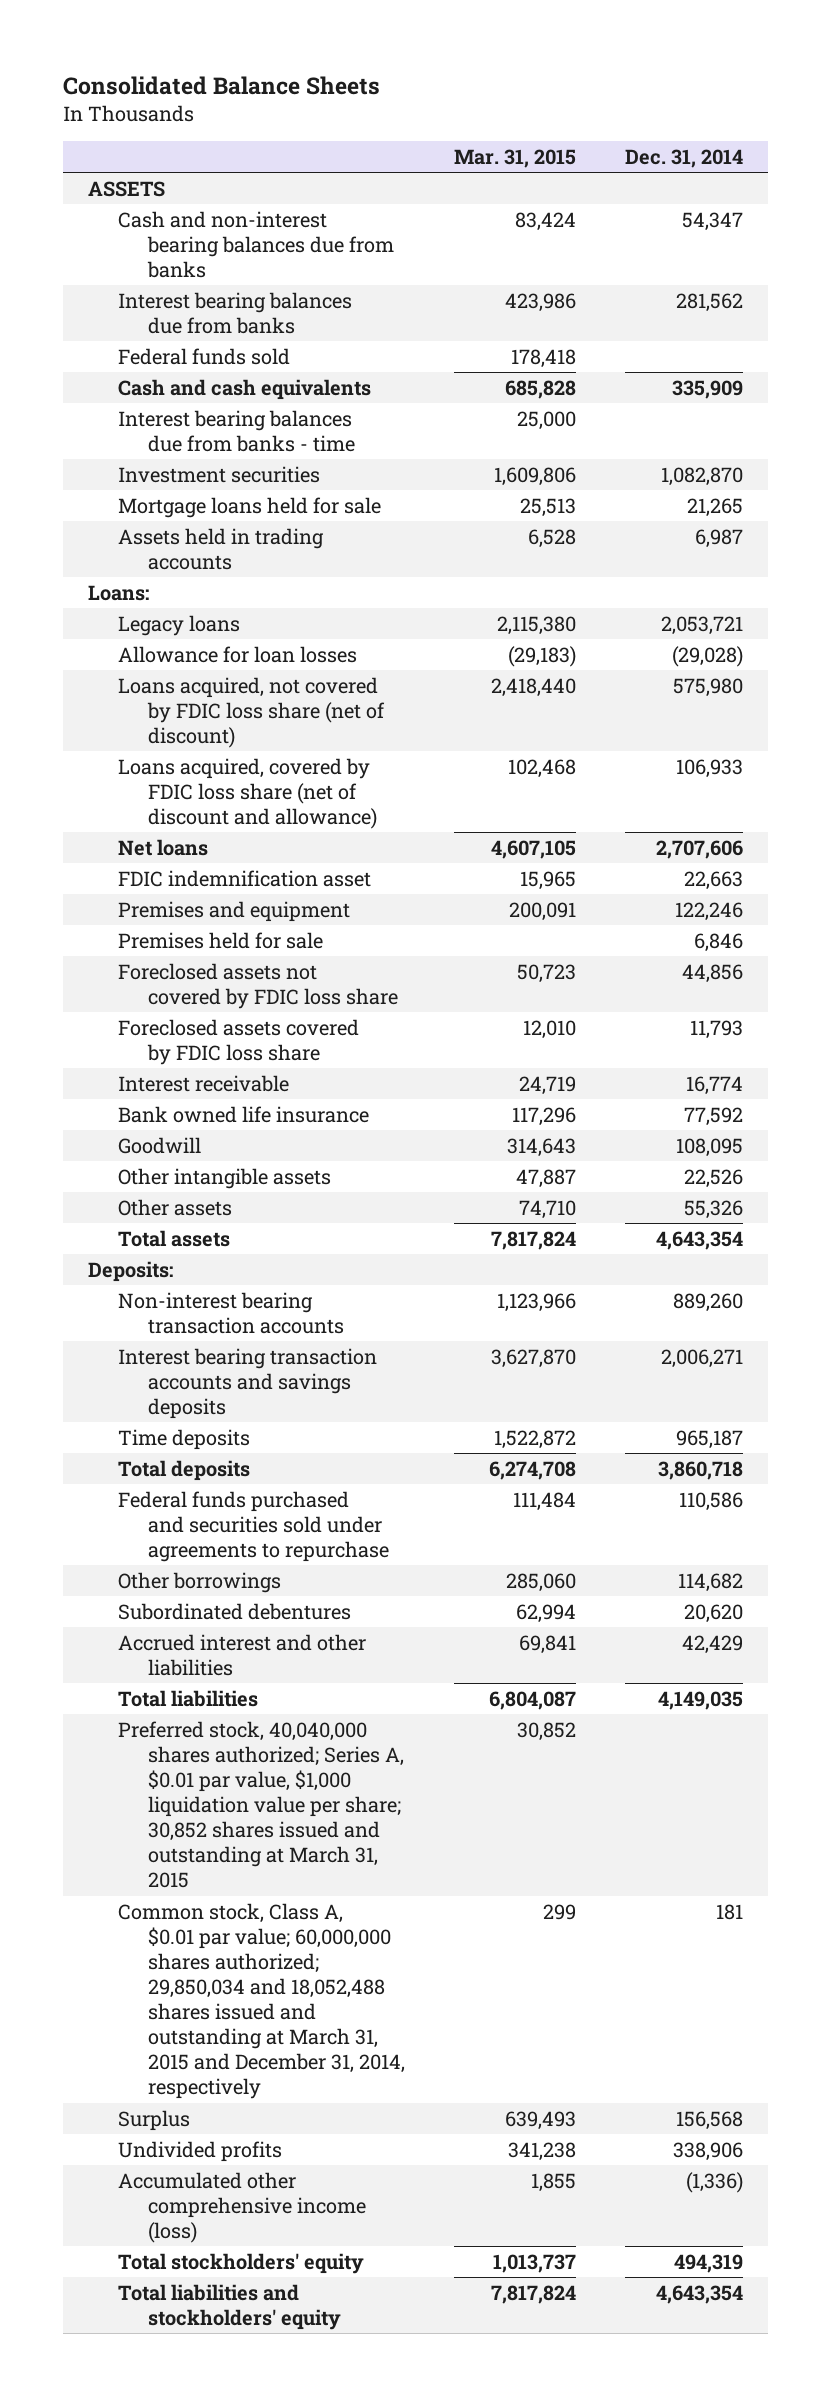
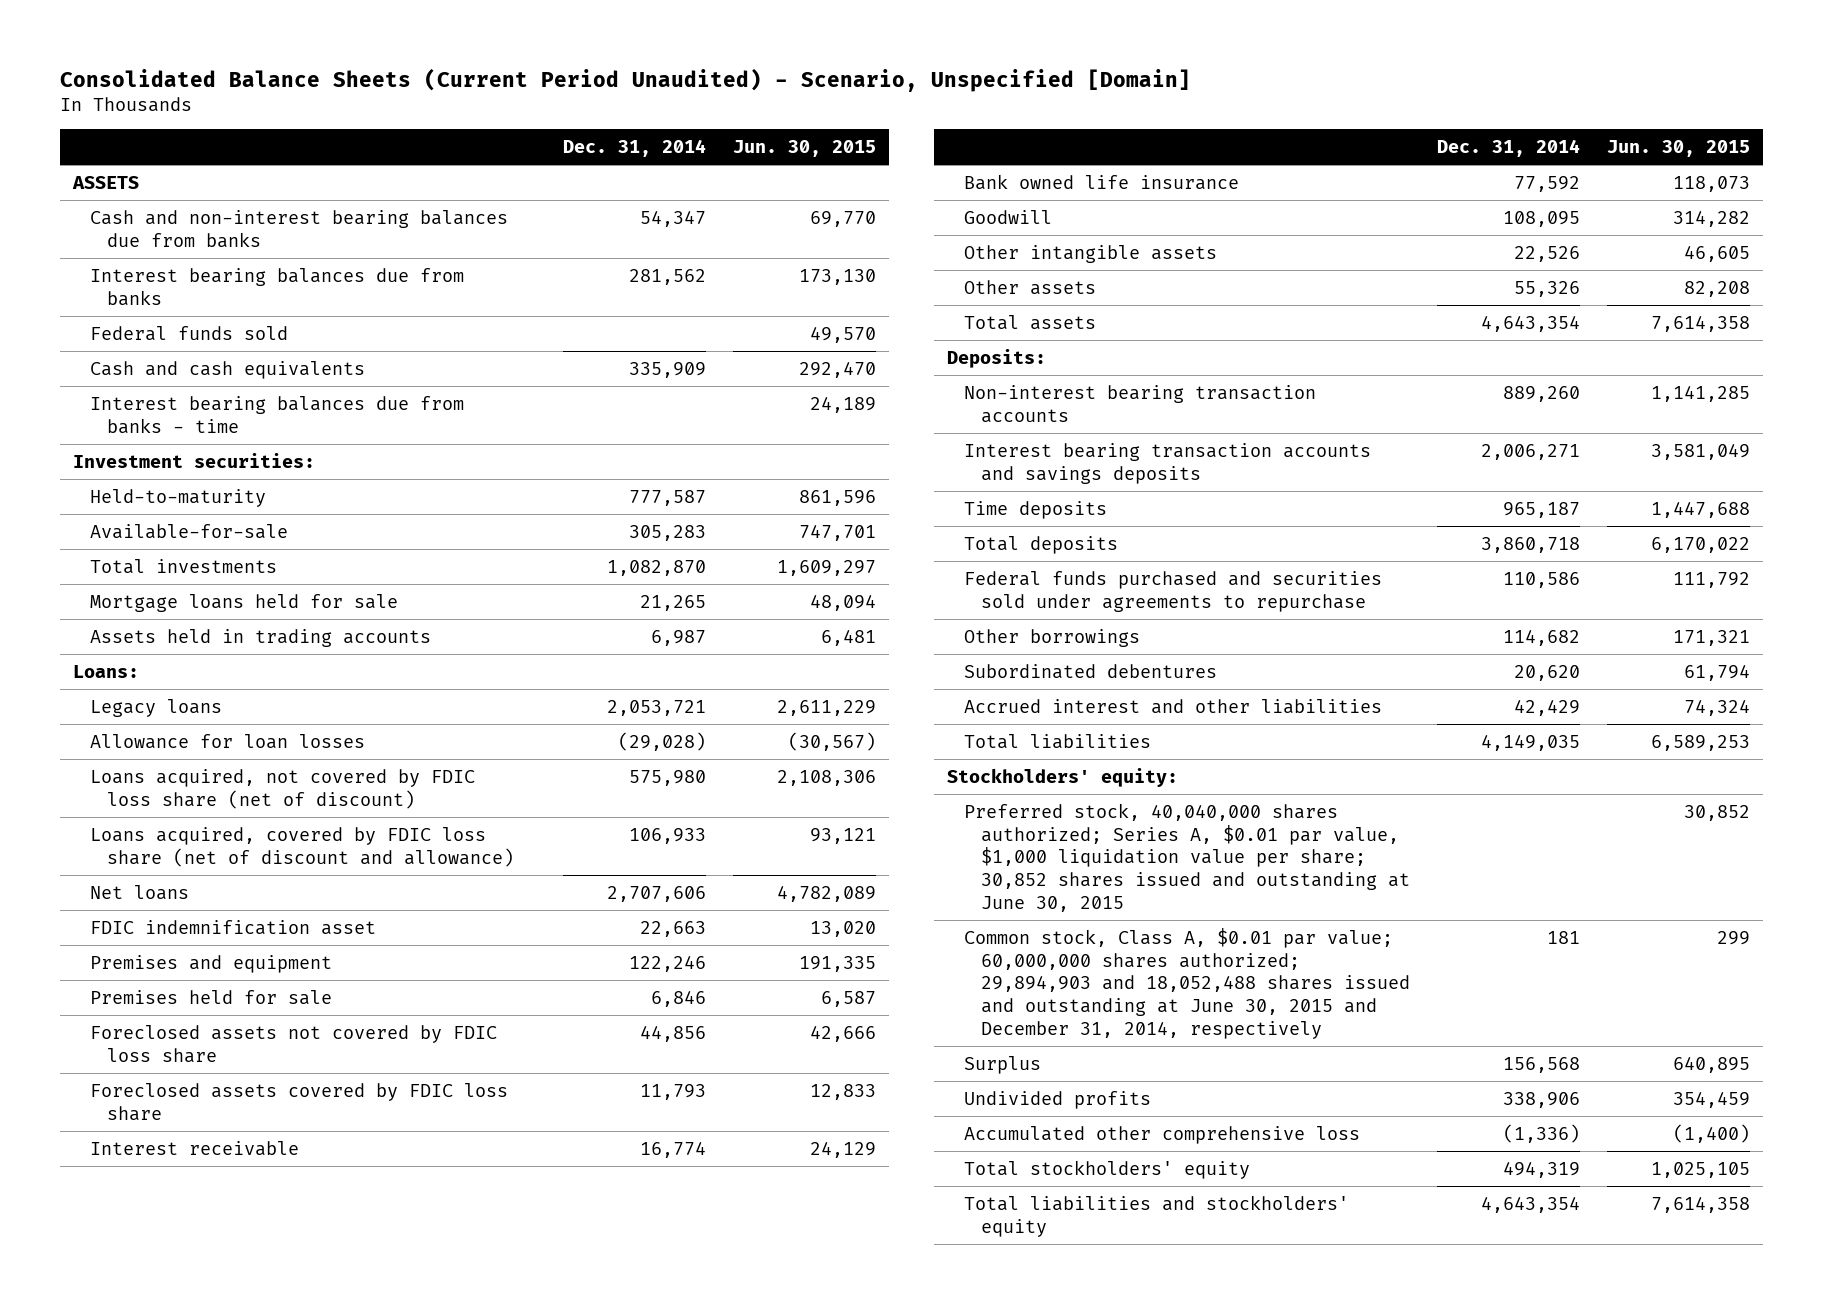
- Consolidated Balance Sheets
+ Consolidated Balance Sheets (Current Period Unaudited) - Scenario, Unspecified [Domain]
- | Mar. 31, 2015 | Dec. 31, 2014
+ | Dec. 31, 2014 | Jun. 30, 2015
- Investment securities | 1,609,806 | 1,082,870
+ Investment securities:
+ Held-to-maturity | 777,587 | 861,596
+ Available-for-sale | 305,283 | 747,701
+ Total investments | 1,082,870 | 1,609,297
- Preferred stock, 40,040,000 shares authorized; Series A, $0.01 par value, $1,000 liquidation value per share; 30,852 shares issued and outstanding at March 31, 2015 | 30,852 |
- Common stock, Class A, $0.01 par value; 60,000,000 shares authorized; 29,850,034 and 18,052,488 shares issued and outstanding at March 31, 2015 and December 31, 2014, respectively | 299 | 181
+ Stockholders' equity:
+ Preferred stock, 40,040,000 shares authorized; Series A, $0.01 par value, $1,000 liquidation value per share; 30,852 shares issued and outstanding at June 30, 2015 | | 30,852
+ Common stock, Class A, $0.01 par value; 60,000,000 shares authorized; 29,894,903 and 18,052,488 shares issued and outstanding at June 30, 2015 and December 31, 2014, respectively | 181 | 299
- Accumulated other comprehensive income (loss) | 1,855 | (1,336)
+ Accumulated other comprehensive loss | (1,336) | (1,400)

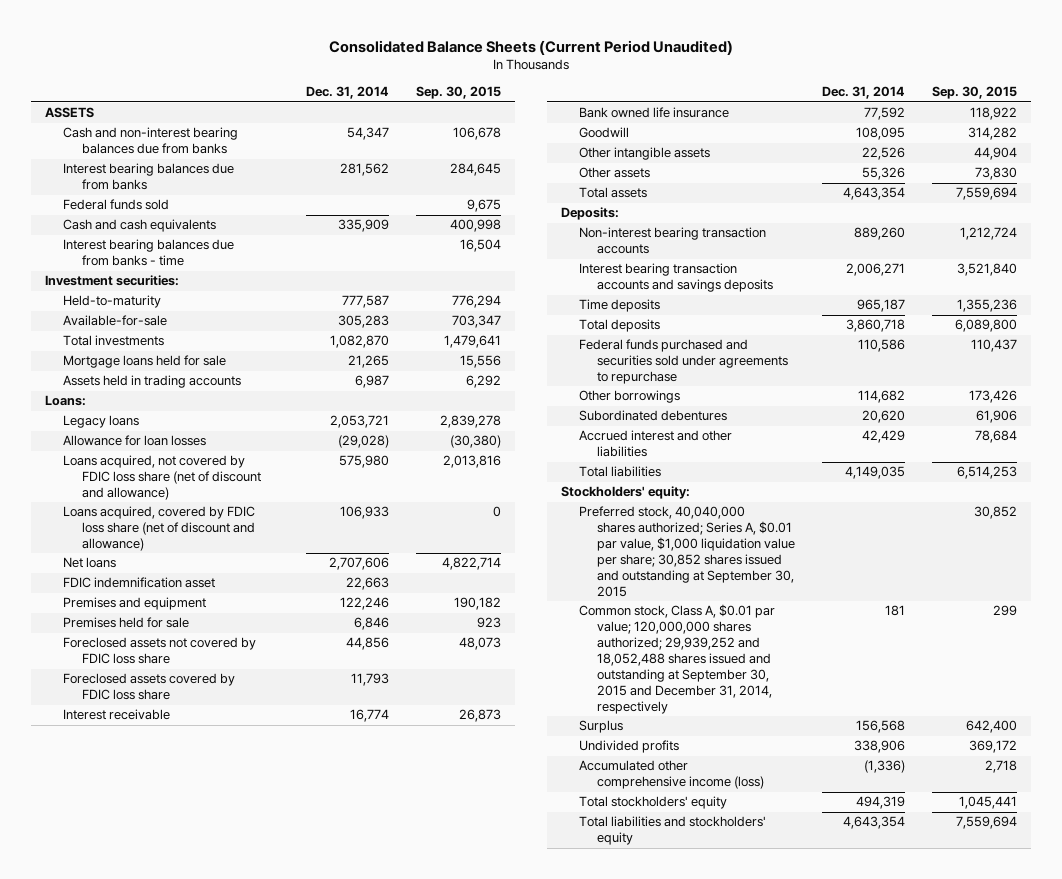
- Consolidated Balance Sheets (Current Period Unaudited) - Scenario, Unspecified [Domain]
+ Consolidated Balance Sheets (Current Period Unaudited)
- | Dec. 31, 2014 | Jun. 30, 2015
+ | Dec. 31, 2014 | Sep. 30, 2015
- Loans acquired, not covered by FDIC loss share (net of discount) | 575,980 | 2,108,306
+ Loans acquired, not covered by FDIC loss share (net of discount and allowance) | 575,980 | 2,013,816
- Preferred stock, 40,040,000 shares authorized; Series A, $0.01 par value, $1,000 liquidation value per share; 30,852 shares issued and outstanding at June 30, 2015 | | 30,852
- Common stock, Class A, $0.01 par value; 60,000,000 shares authorized; 29,894,903 and 18,052,488 shares issued and outstanding at June 30, 2015 and December 31, 2014, respectively | 181 | 299
+ Preferred stock, 40,040,000 shares authorized; Series A, $0.01 par value, $1,000 liquidation value per share; 30,852 shares issued and outstanding at September 30, 2015 | | 30,852
+ Common stock, Class A, $0.01 par value; 120,000,000 shares authorized; 29,939,252 and 18,052,488 shares issued and outstanding at September 30, 2015 and December 31, 2014, respectively | 181 | 299
- Accumulated other comprehensive loss | (1,336) | (1,400)
+ Accumulated other comprehensive income (loss) | (1,336) | 2,718

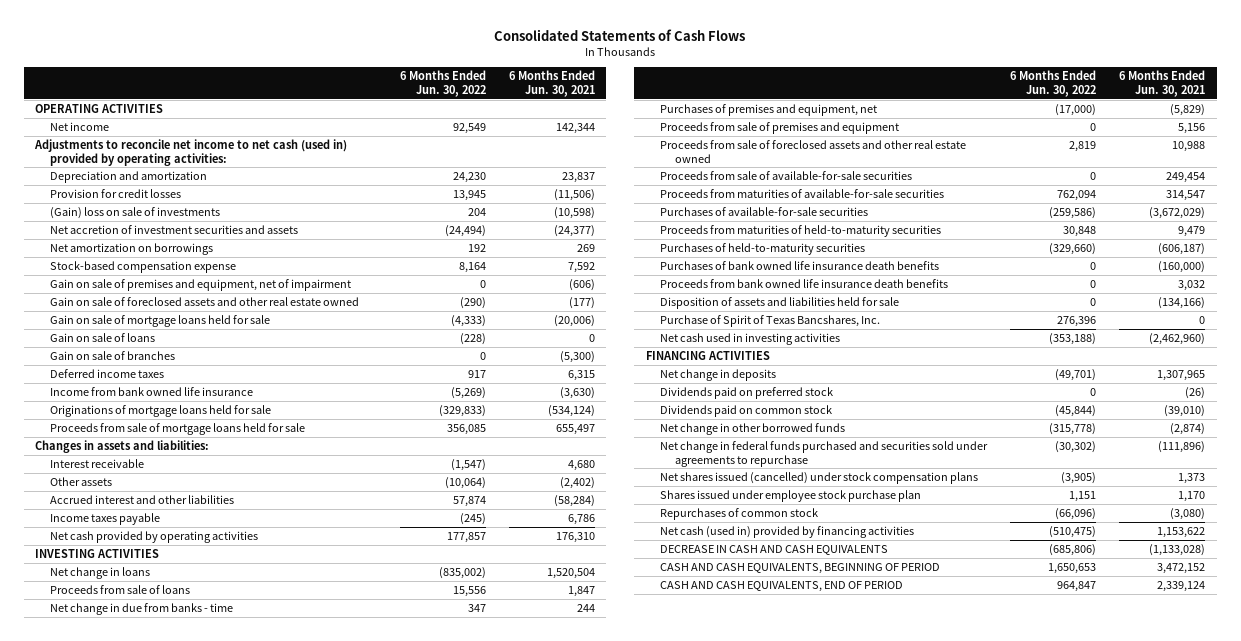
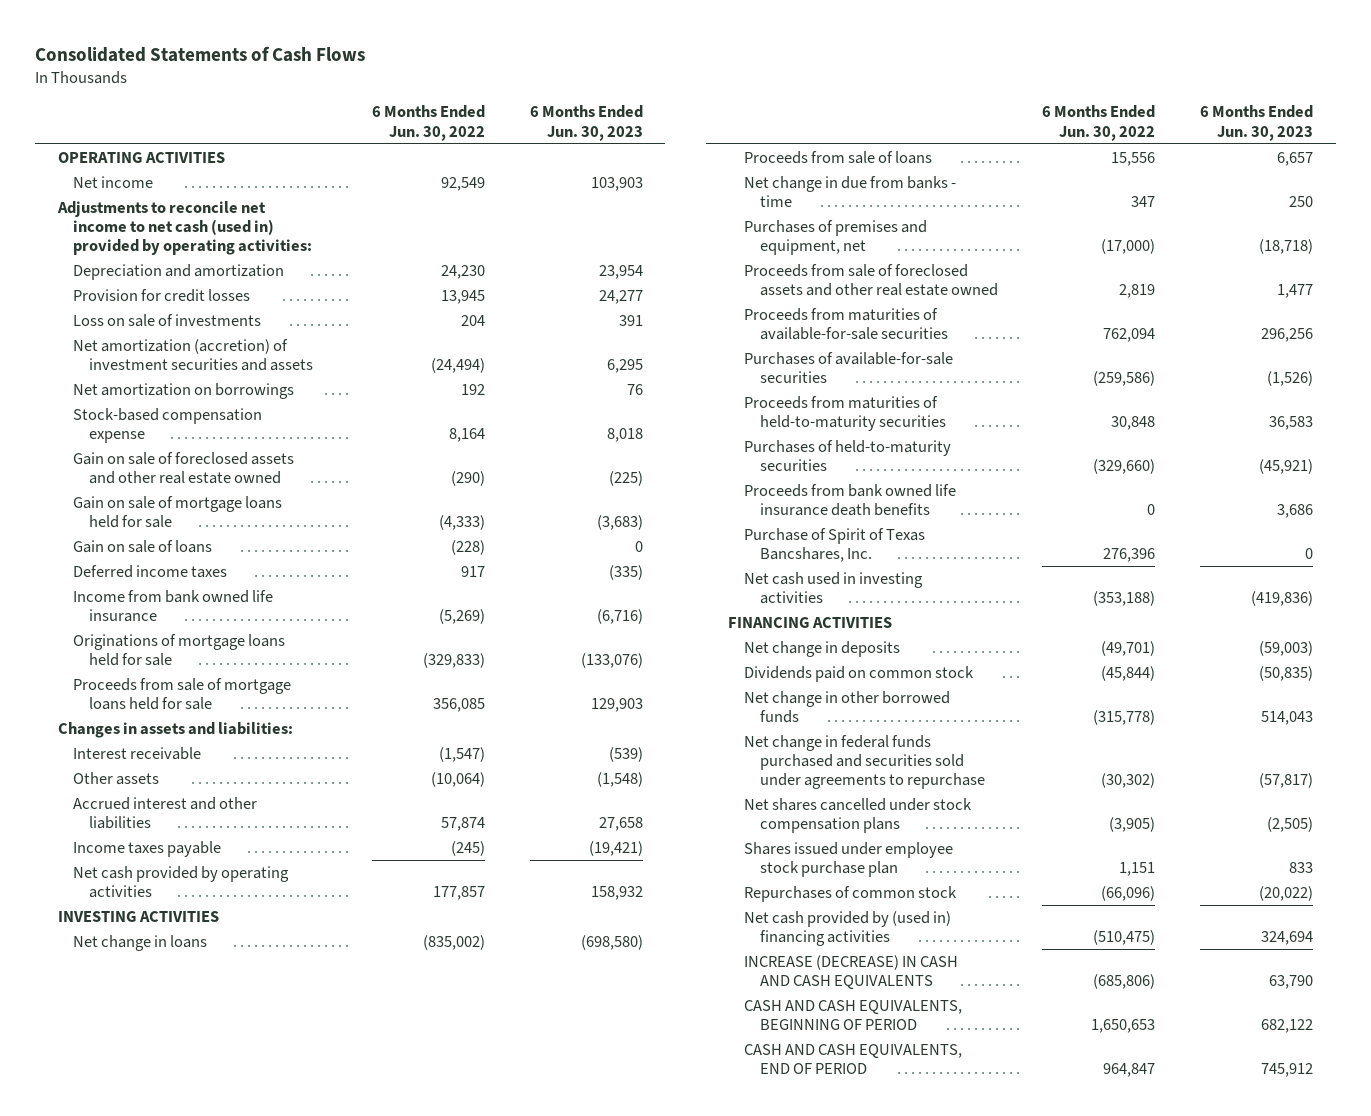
- | 6 Months Ended Jun. 30, 2022 | 6 Months Ended Jun. 30, 2021
+ | 6 Months Ended Jun. 30, 2022 | 6 Months Ended Jun. 30, 2023
- (Gain) loss on sale of investments | 204 | (10,598)
- Net accretion of investment securities and assets | (24,494) | (24,377)
+ Loss on sale of investments | 204 | 391
+ Net amortization (accretion) of investment securities and assets | (24,494) | 6,295
- Gain on sale of premises and equipment, net of impairment | 0 | (606)
- Gain on sale of branches | 0 | (5,300)
- Proceeds from sale of premises and equipment | 0 | 5,156
- Proceeds from sale of available-for-sale securities | 0 | 249,454
- Purchases of bank owned life insurance death benefits | 0 | (160,000)
- Disposition of assets and liabilities held for sale | 0 | (134,166)
- Dividends paid on preferred stock | 0 | (26)
- Net shares issued (cancelled) under stock compensation plans | (3,905) | 1,373
+ Net shares cancelled under stock compensation plans | (3,905) | (2,505)
- Net cash (used in) provided by financing activities | (510,475) | 1,153,622
- DECREASE IN CASH AND CASH EQUIVALENTS | (685,806) | (1,133,028)
+ Net cash provided by (used in) financing activities | (510,475) | 324,694
+ INCREASE (DECREASE) IN CASH AND CASH EQUIVALENTS | (685,806) | 63,790

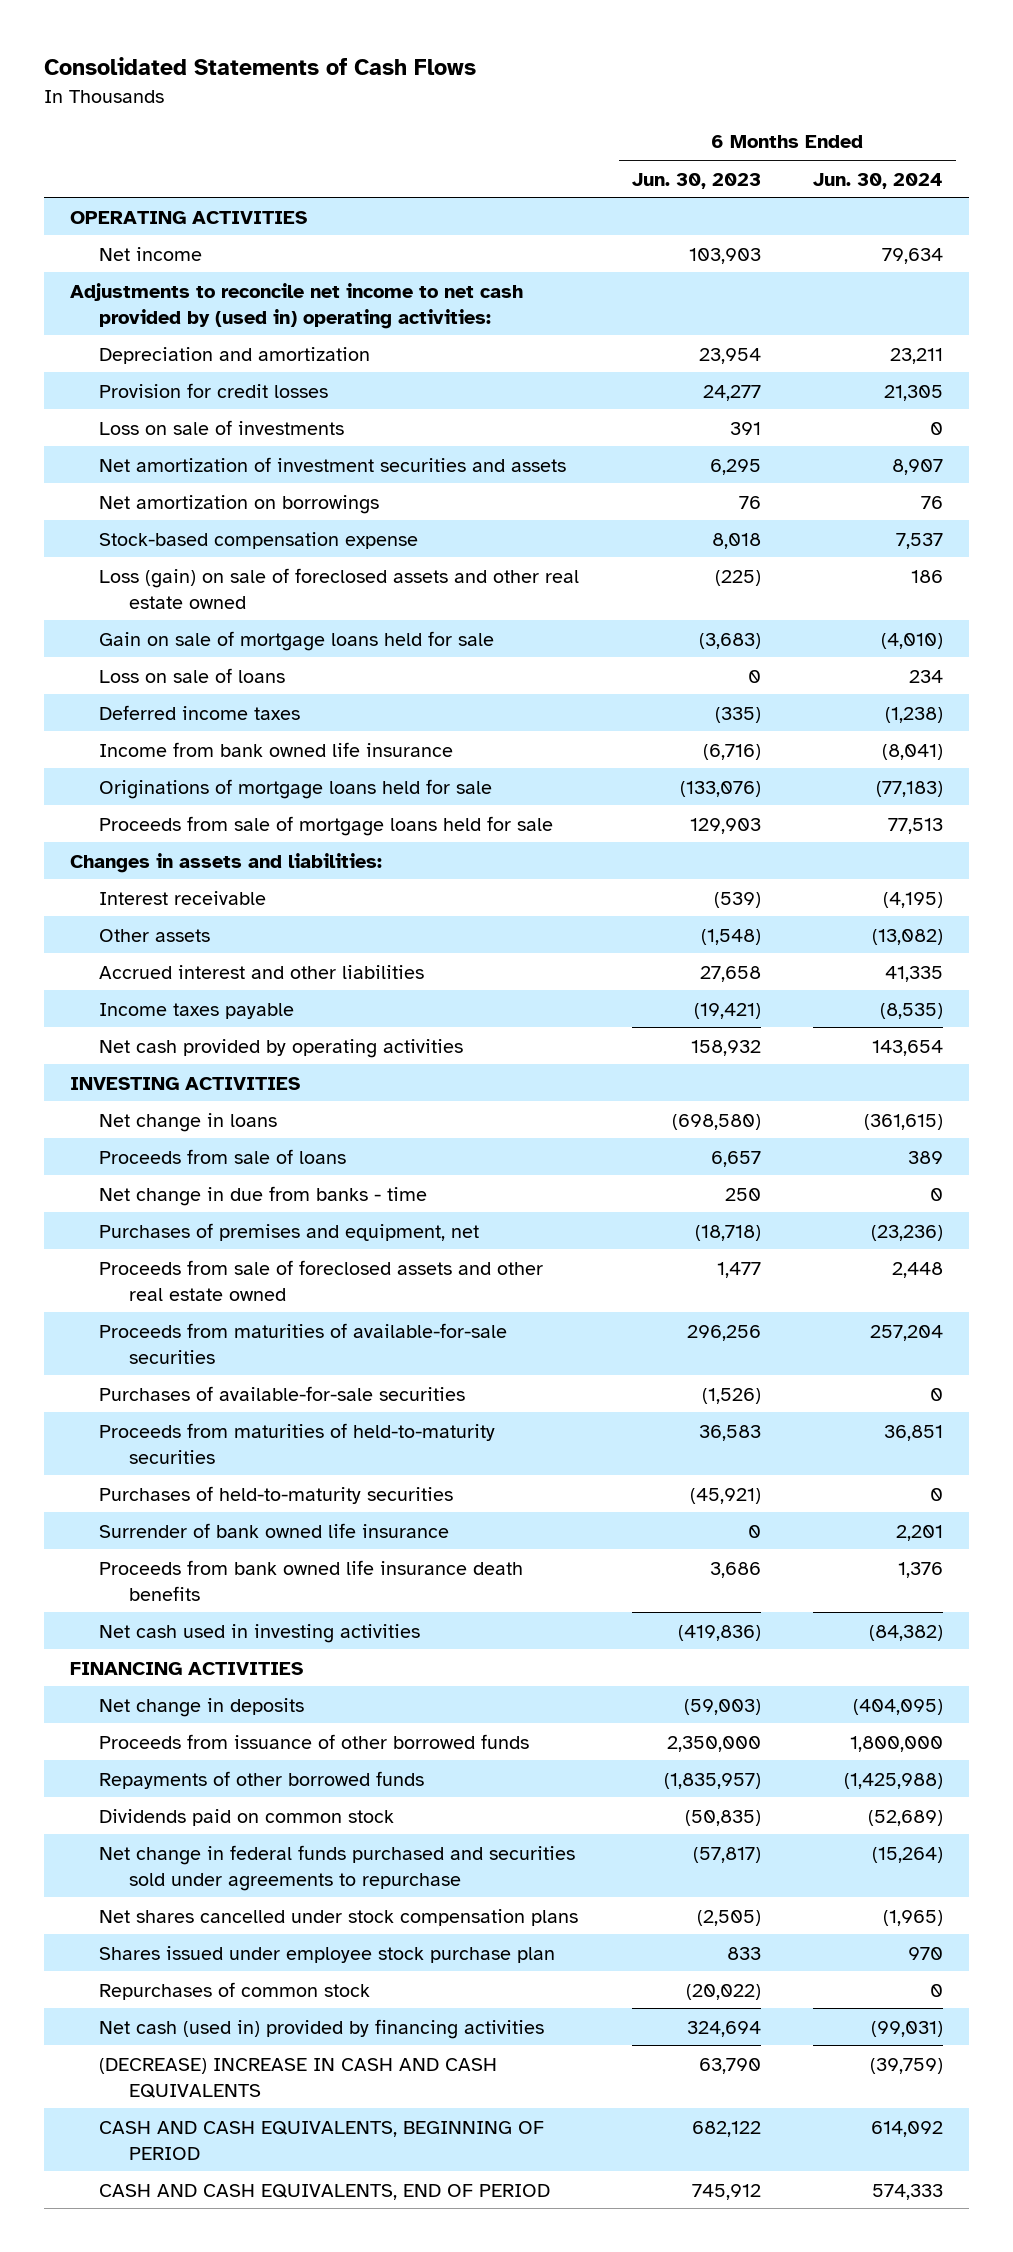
- | 6 Months Ended Jun. 30, 2022 | 6 Months Ended Jun. 30, 2023
+ | 6 Months Ended Jun. 30, 2023 | 6 Months Ended Jun. 30, 2024
- Adjustments to reconcile net income to net cash (used in) provided by operating activities:
+ Adjustments to reconcile net income to net cash provided by (used in) operating activities:
- Net amortization (accretion) of investment securities and assets | (24,494) | 6,295
+ Net amortization of investment securities and assets | 6,295 | 8,907
- Gain on sale of foreclosed assets and other real estate owned | (290) | (225)
+ Loss (gain) on sale of foreclosed assets and other real estate owned | (225) | 186
- Gain on sale of loans | (228) | 0
+ Loss on sale of loans | 0 | 234
+ Surrender of bank owned life insurance | 0 | 2,201
- Purchase of Spirit of Texas Bancshares, Inc. | 276,396 | 0
+ Proceeds from issuance of other borrowed funds | 2,350,000 | 1,800,000
+ Repayments of other borrowed funds | (1,835,957) | (1,425,988)
- Net change in other borrowed funds | (315,778) | 514,043
- Net cash provided by (used in) financing activities | (510,475) | 324,694
- INCREASE (DECREASE) IN CASH AND CASH EQUIVALENTS | (685,806) | 63,790
+ Net cash (used in) provided by financing activities | 324,694 | (99,031)
+ (DECREASE) INCREASE IN CASH AND CASH EQUIVALENTS | 63,790 | (39,759)

